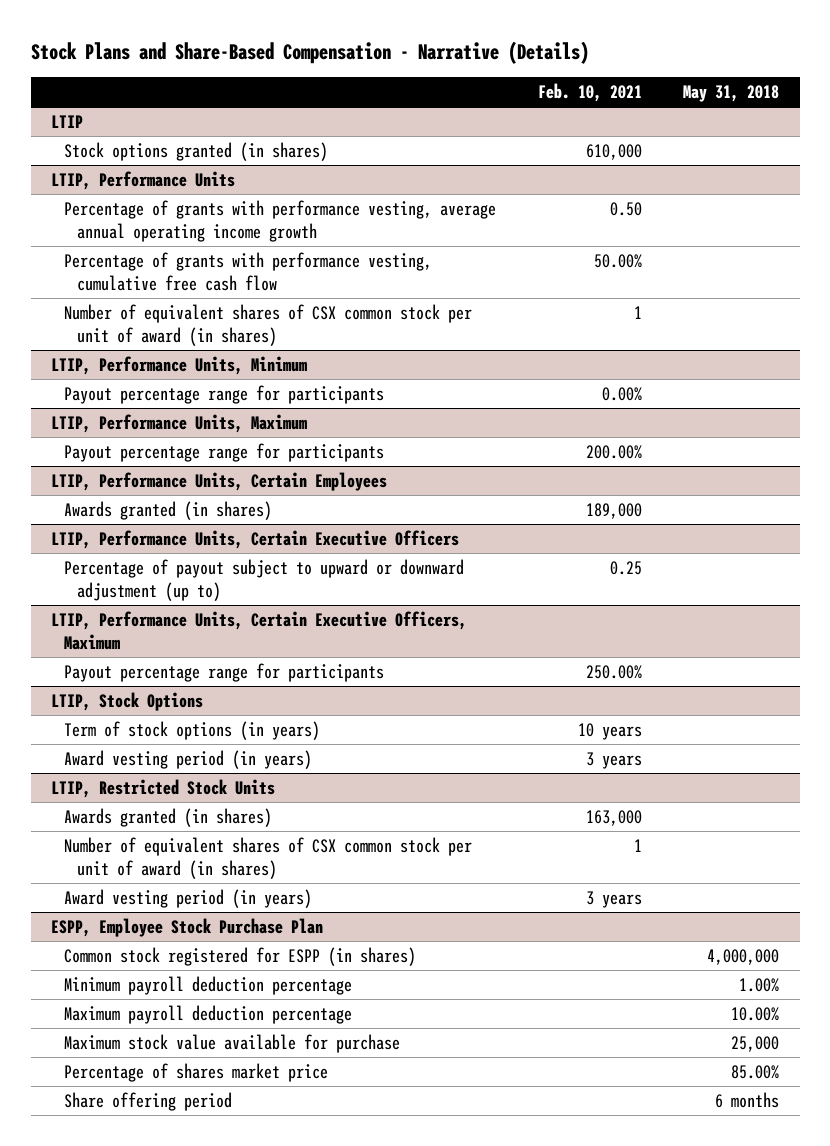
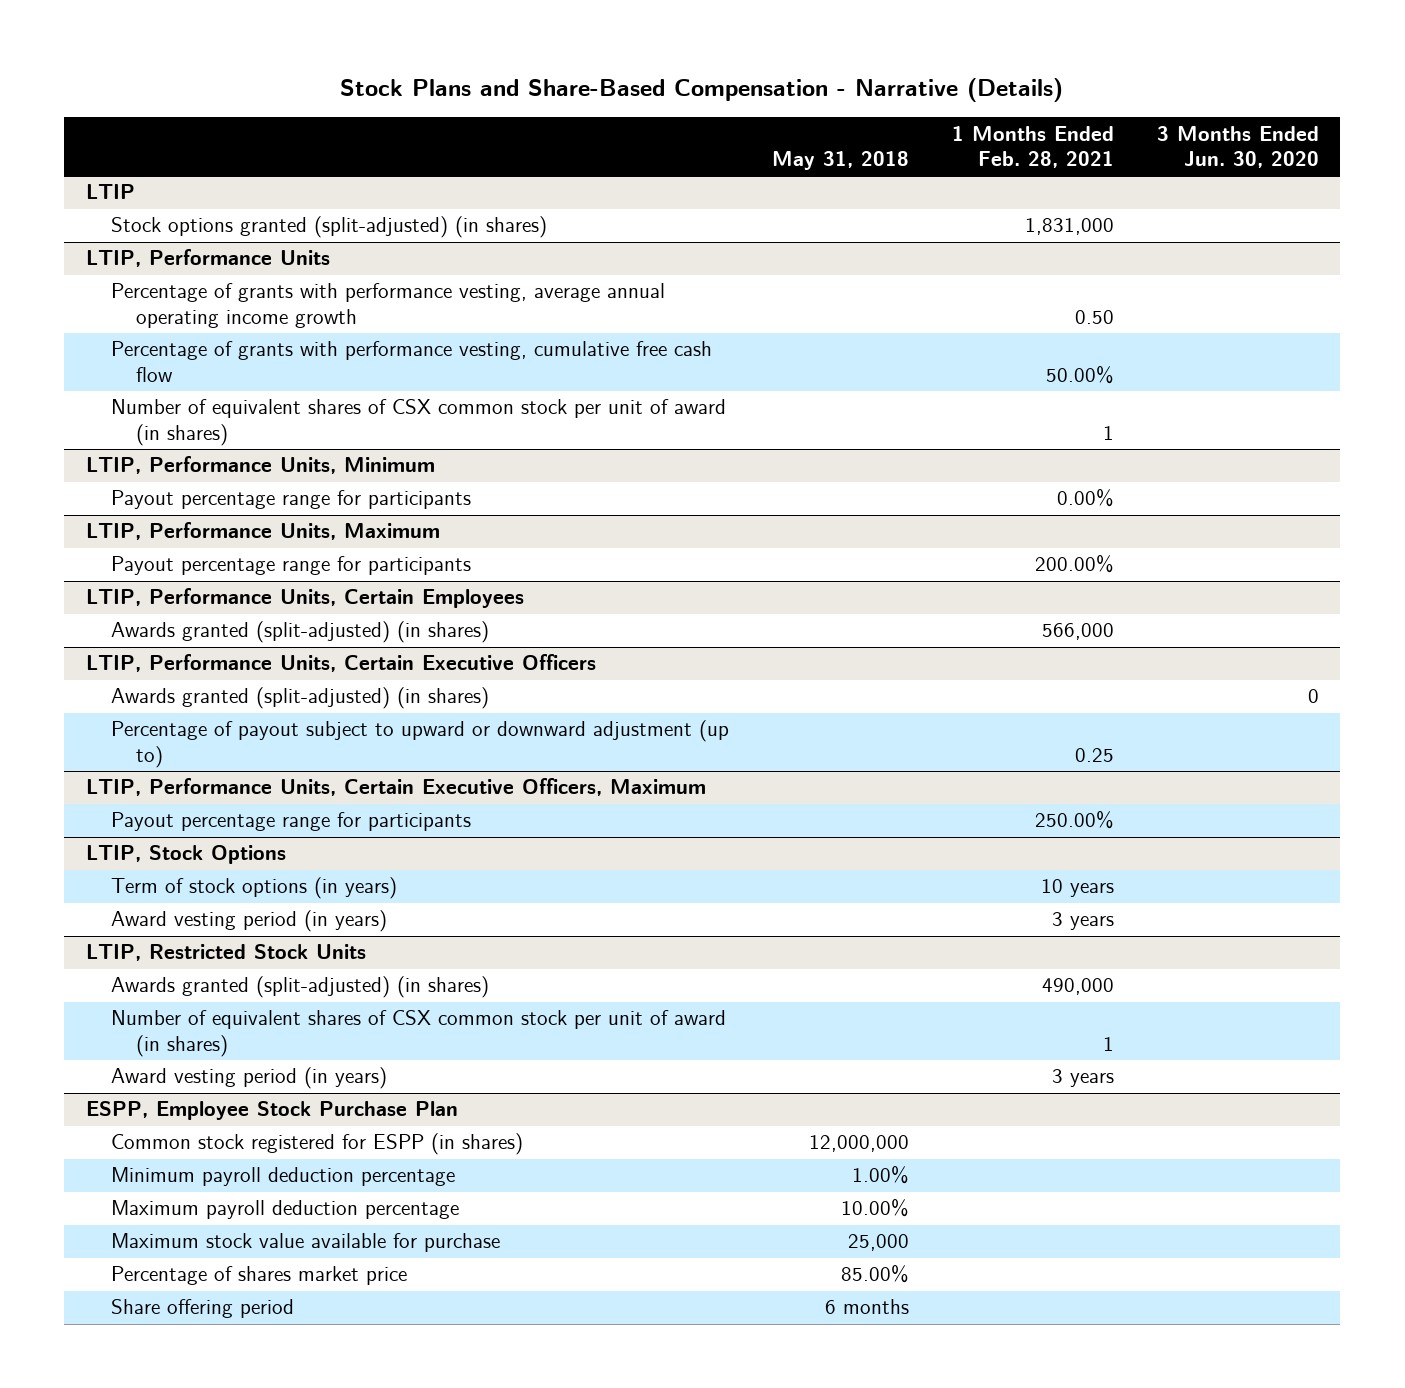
- | Feb. 10, 2021 | May 31, 2018
+ | May 31, 2018 | 1 Months Ended Feb. 28, 2021 | 3 Months Ended Jun. 30, 2020
@ LTIP
- Stock options granted (in shares) | 610,000 |
+ Stock options granted (split-adjusted) (in shares) | | 1,831,000 |
@ LTIP, Performance Units, Certain Employees
- Awards granted (in shares) | 189,000 |
+ Awards granted (split-adjusted) (in shares) | | 566,000 |
@ LTIP, Performance Units, Certain Executive Officers
+ Awards granted (split-adjusted) (in shares) | | | 0
@ LTIP, Restricted Stock Units
- Awards granted (in shares) | 163,000 |
+ Awards granted (split-adjusted) (in shares) | | 490,000 |
@ ESPP, Employee Stock Purchase Plan
- Common stock registered for ESPP (in shares) | | 4,000,000
+ Common stock registered for ESPP (in shares) | 12,000,000 | |

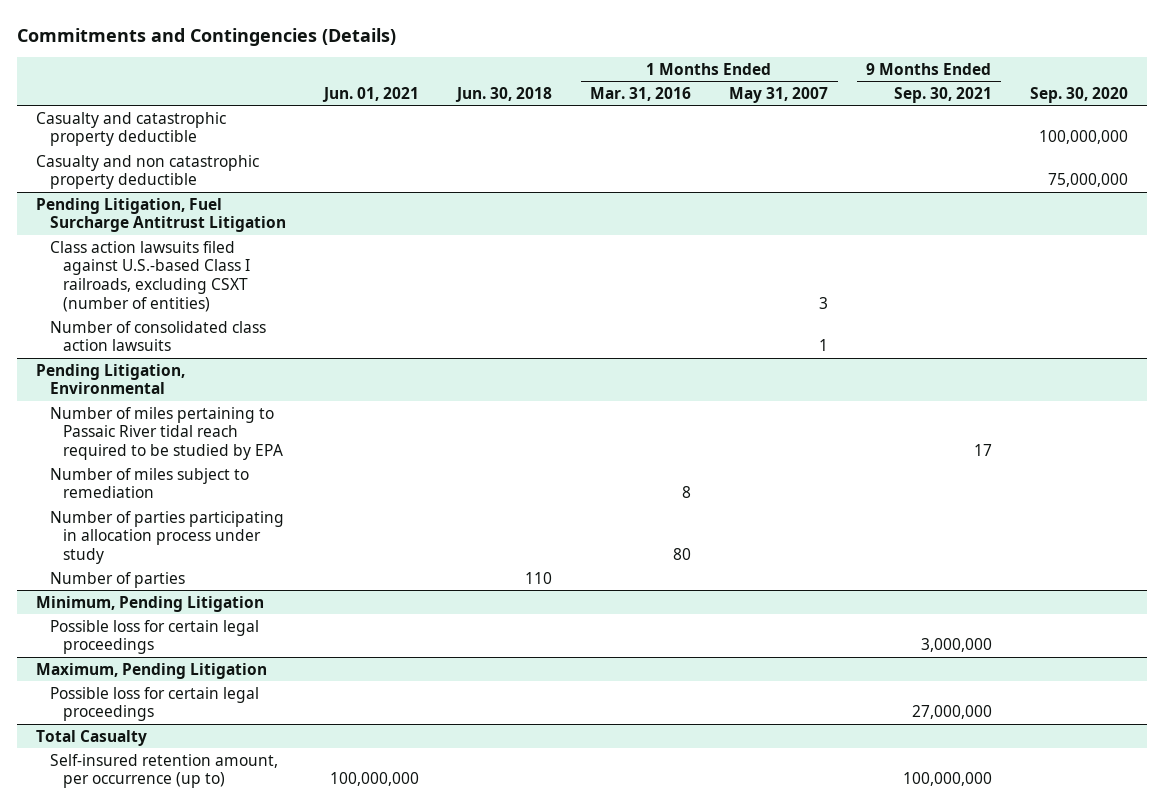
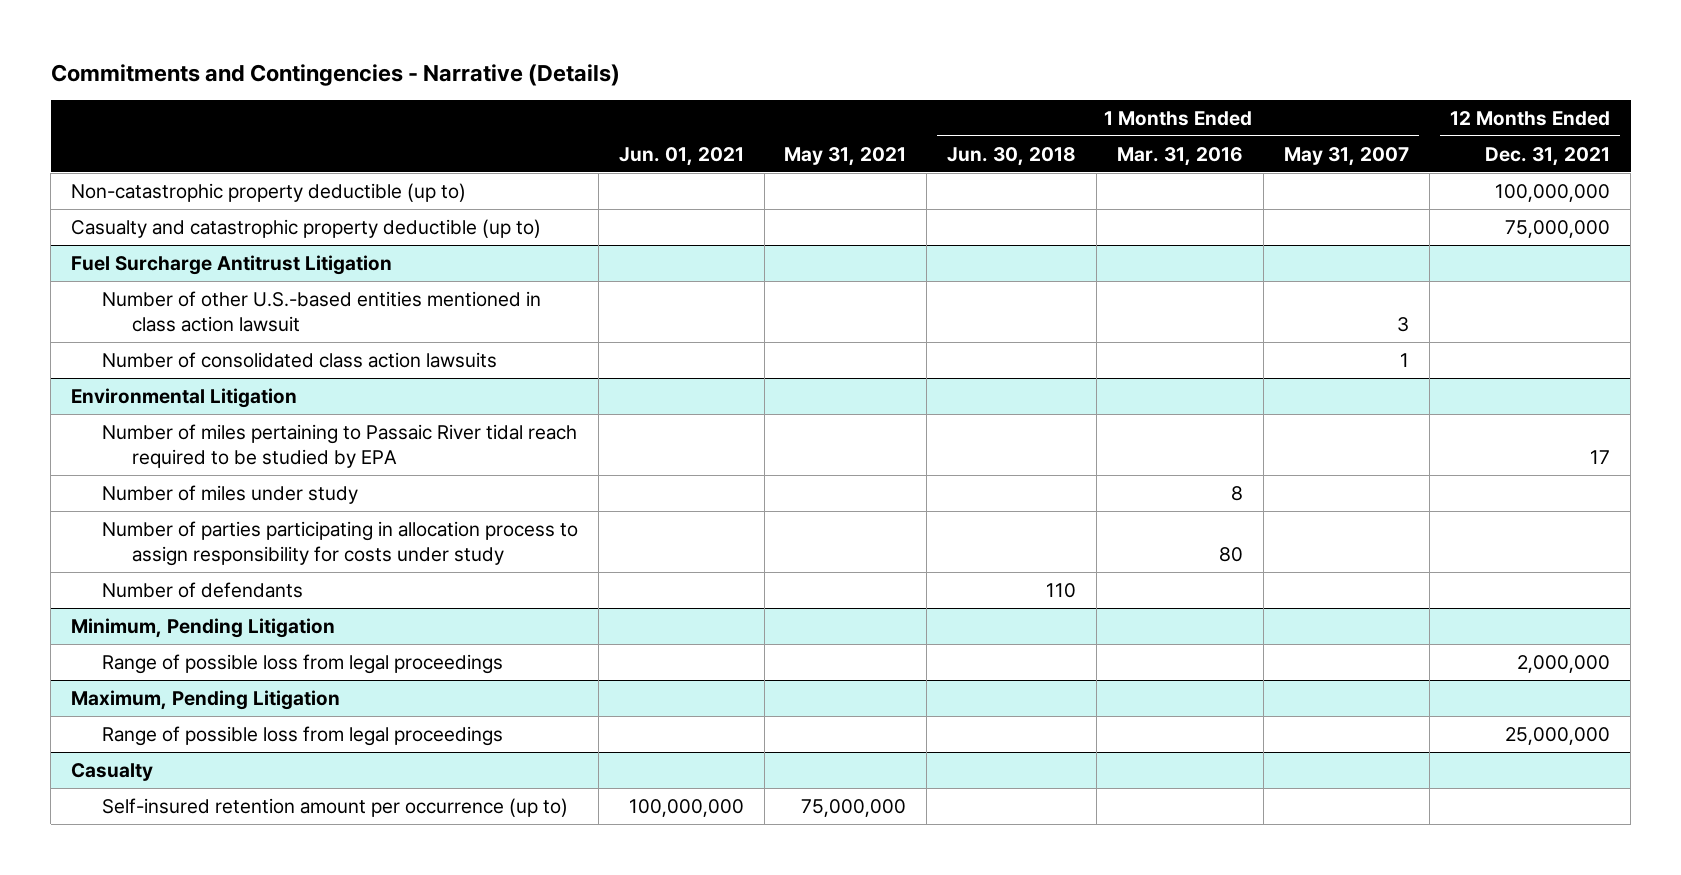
- Commitments and Contingencies (Details)
+ Commitments and Contingencies - Narrative (Details)
- | Jun. 01, 2021 | Jun. 30, 2018 | 1 Months Ended Mar. 31, 2016 | 1 Months Ended May 31, 2007 | 9 Months Ended Sep. 30, 2021 | Sep. 30, 2020
+ | Jun. 01, 2021 | May 31, 2021 | 1 Months Ended Jun. 30, 2018 | 1 Months Ended Mar. 31, 2016 | 1 Months Ended May 31, 2007 | 12 Months Ended Dec. 31, 2021
- Casualty and catastrophic property deductible | | | | | | 100,000,000
- Casualty and non catastrophic property deductible | | | | | | 75,000,000
- Pending Litigation, Fuel Surcharge Antitrust Litigation
- Class action lawsuits filed against U.S.-based Class I railroads, excluding CSXT (number of entities) | | | | 3 | |
+ Non-catastrophic property deductible (up to) | | | | | | 100,000,000
+ Casualty and catastrophic property deductible (up to) | | | | | | 75,000,000
+ Fuel Surcharge Antitrust Litigation
+ Number of other U.S.-based entities mentioned in class action lawsuit | | | | | 3 |
- Pending Litigation, Environmental
+ Environmental Litigation
- Number of miles subject to remediation | | | 8 | | |
- Number of parties participating in allocation process under study | | | 80 | | |
- Number of parties | | 110 | | | |
+ Number of miles under study | | | | 8 | |
+ Number of parties participating in allocation process to assign responsibility for costs under study | | | | 80 | |
+ Number of defendants | | | 110 | | |
@ Minimum, Pending Litigation
- Possible loss for certain legal proceedings | | | | | 3,000,000 |
+ Range of possible loss from legal proceedings | | | | | | 2,000,000
@ Maximum, Pending Litigation
- Possible loss for certain legal proceedings | | | | | 27,000,000 |
- Total Casualty
- Self-insured retention amount, per occurrence (up to) | 100,000,000 | | | | 100,000,000 |
@ Maximum, Pending Litigation
+ Range of possible loss from legal proceedings | | | | | | 25,000,000
+ Casualty
+ Self-insured retention amount per occurrence (up to) | 100,000,000 | 75,000,000 | | | |

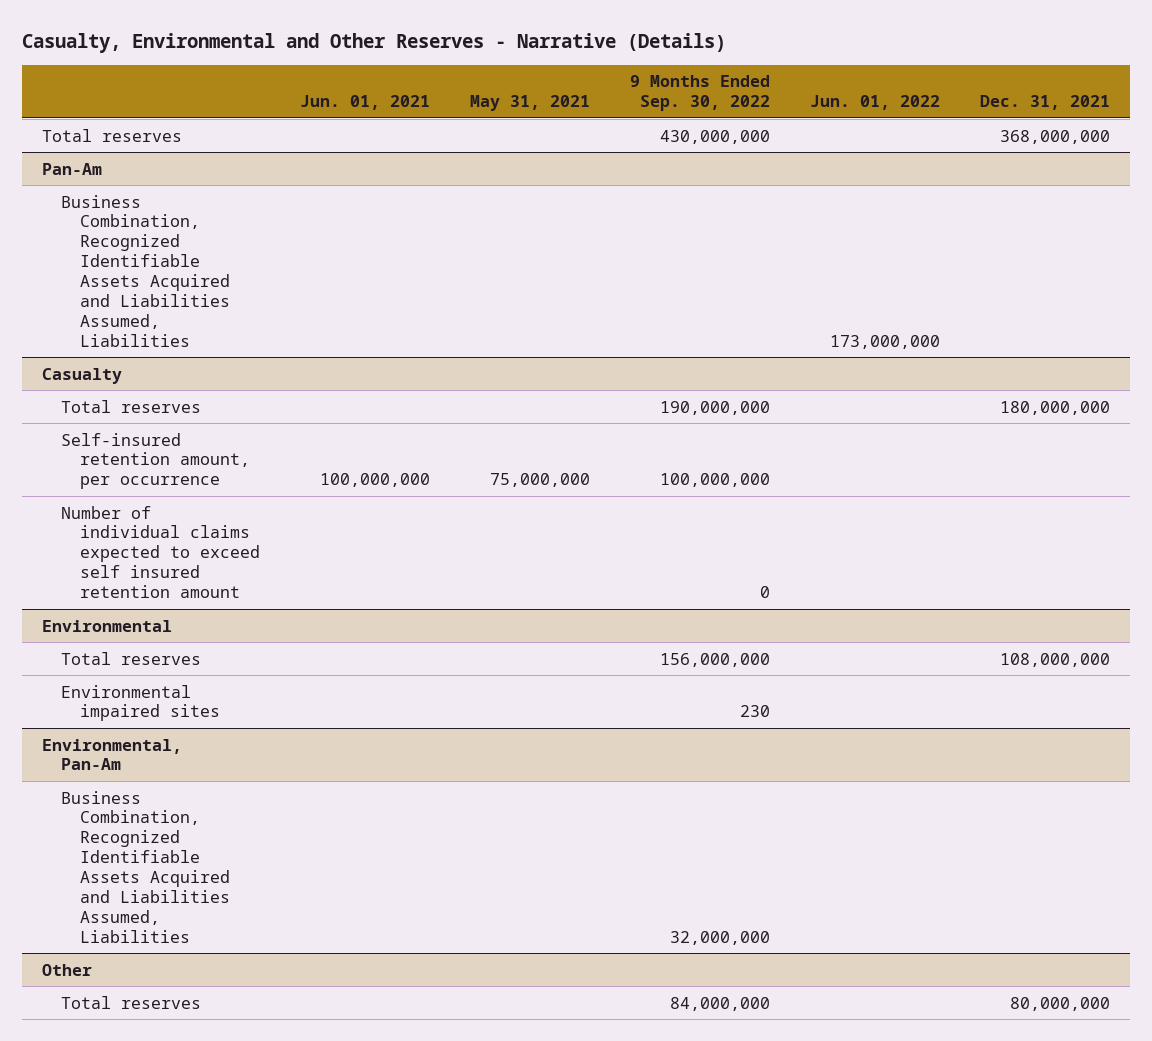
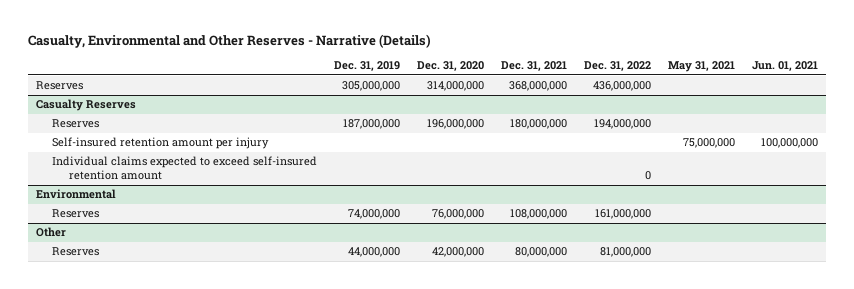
- | Jun. 01, 2021 | May 31, 2021 | 9 Months Ended Sep. 30, 2022 | Jun. 01, 2022 | Dec. 31, 2021
+ | Dec. 31, 2019 | Dec. 31, 2020 | Dec. 31, 2021 | Dec. 31, 2022 | May 31, 2021 | Jun. 01, 2021
- Total reserves | | | 430,000,000 | | 368,000,000
- Pan-Am
- Business Combination, Recognized Identifiable Assets Acquired and Liabilities Assumed, Liabilities | | | | 173,000,000 |
- Casualty
- Total reserves | | | 190,000,000 | | 180,000,000
- Self-insured retention amount, per occurrence | 100,000,000 | 75,000,000 | 100,000,000 | |
- Number of individual claims expected to exceed self insured retention amount | | | 0 | |
+ Reserves | 305,000,000 | 314,000,000 | 368,000,000 | 436,000,000 | |
+ Casualty Reserves
+ Reserves | 187,000,000 | 196,000,000 | 180,000,000 | 194,000,000 | |
+ Self-insured retention amount per injury | | | | | 75,000,000 | 100,000,000
+ Individual claims expected to exceed self-insured retention amount | | | | 0 | |
@ Environmental
- Total reserves | | | 156,000,000 | | 108,000,000
- Environmental impaired sites | | | 230 | |
- Environmental, Pan-Am
- Business Combination, Recognized Identifiable Assets Acquired and Liabilities Assumed, Liabilities | | | 32,000,000 | |
@ Environmental
+ Reserves | 74,000,000 | 76,000,000 | 108,000,000 | 161,000,000 | |
@ Other
- Total reserves | | | 84,000,000 | | 80,000,000
+ Reserves | 44,000,000 | 42,000,000 | 80,000,000 | 81,000,000 | |

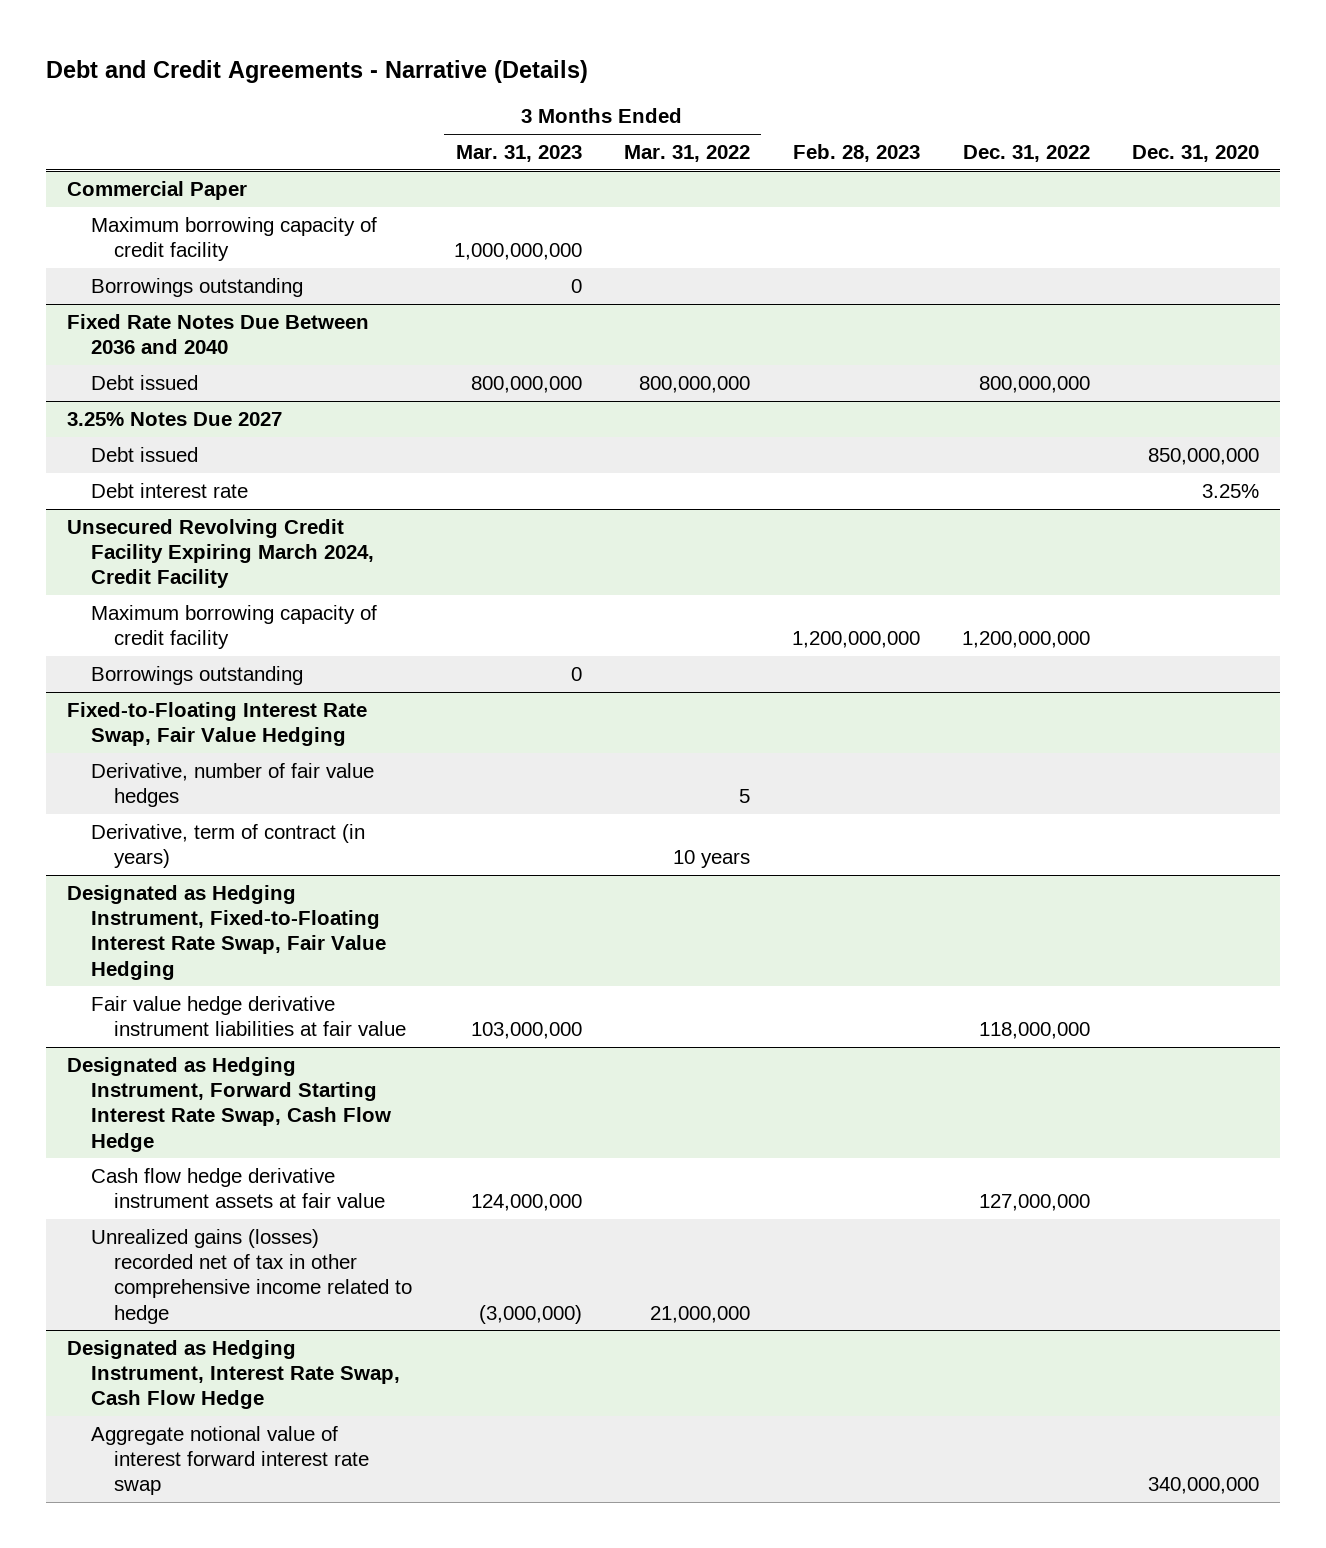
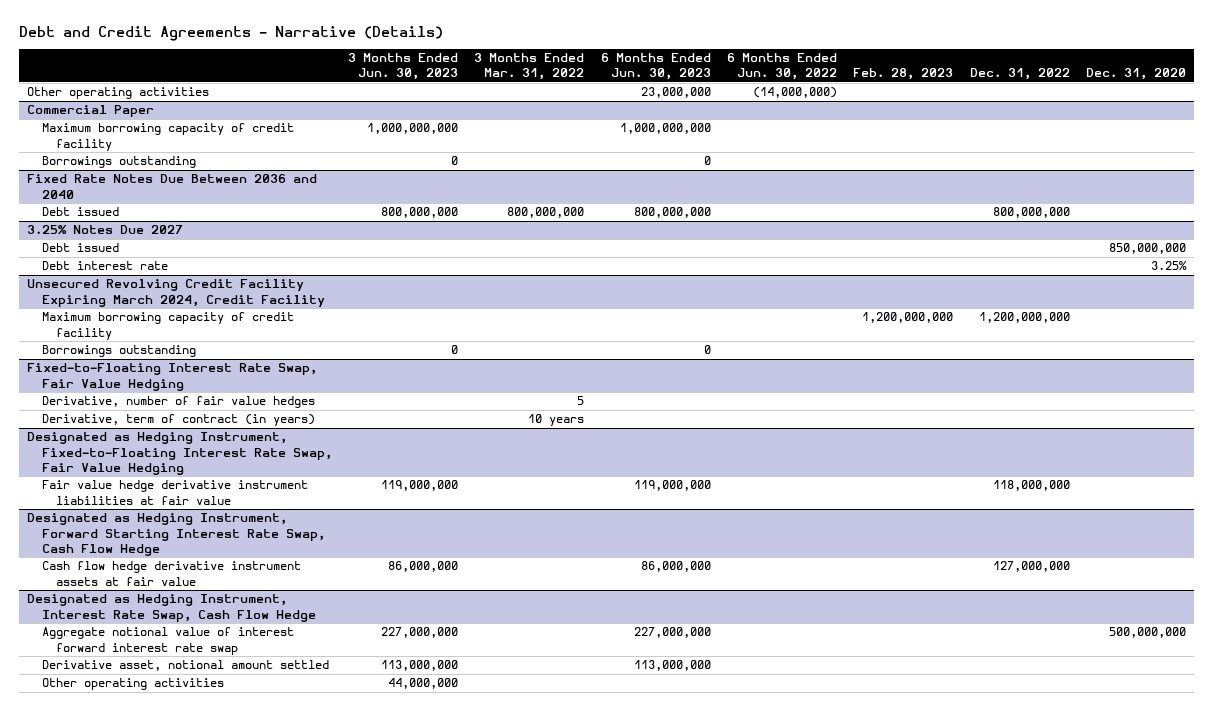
- | 3 Months Ended Mar. 31, 2023 | 3 Months Ended Mar. 31, 2022 | Feb. 28, 2023 | Dec. 31, 2022 | Dec. 31, 2020
+ | 3 Months Ended Jun. 30, 2023 | 3 Months Ended Mar. 31, 2022 | 6 Months Ended Jun. 30, 2023 | 6 Months Ended Jun. 30, 2022 | Feb. 28, 2023 | Dec. 31, 2022 | Dec. 31, 2020
+ Other operating activities | | | 23,000,000 | (14,000,000) | | |
@ Designated as Hedging Instrument, Forward Starting Interest Rate Swap, Cash Flow Hedge
- Unrealized gains (losses) recorded net of tax in other comprehensive income related to hedge | (3,000,000) | 21,000,000 | | |
@ Designated as Hedging Instrument, Interest Rate Swap, Cash Flow Hedge
- Aggregate notional value of interest forward interest rate swap | | | | | 340,000,000
+ Aggregate notional value of interest forward interest rate swap | 227,000,000 | | 227,000,000 | | | | 500,000,000
+ Derivative asset, notional amount settled | 113,000,000 | | 113,000,000 | | | |
+ Other operating activities | 44,000,000 | | | | | |

